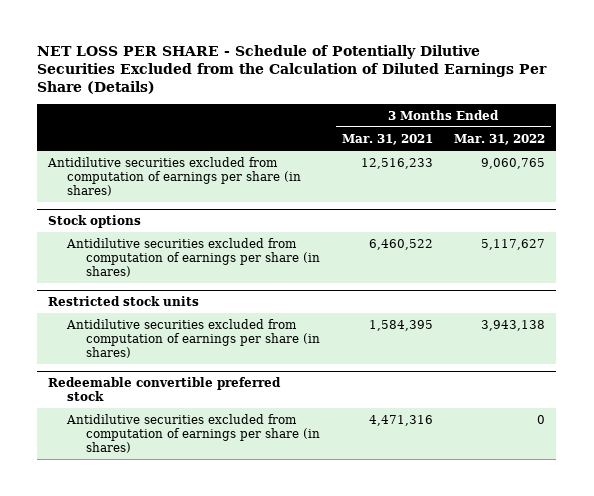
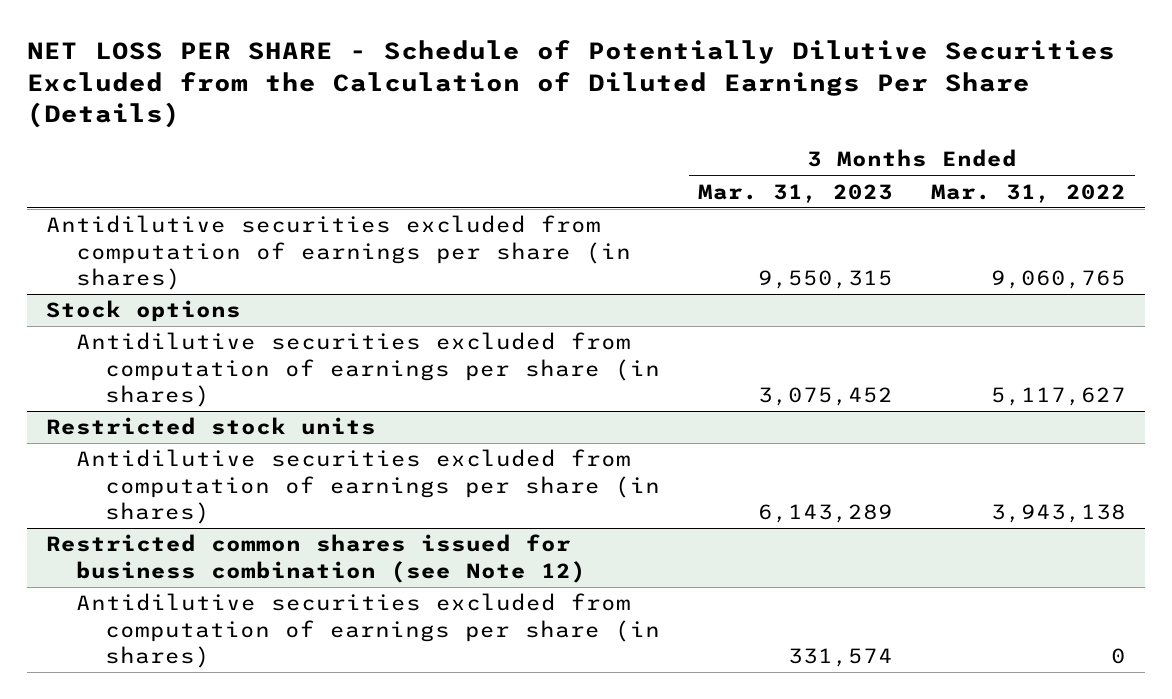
- | 3 Months Ended Mar. 31, 2021 | 3 Months Ended Mar. 31, 2022
+ | 3 Months Ended Mar. 31, 2023 | 3 Months Ended Mar. 31, 2022
- Redeemable convertible preferred stock
+ Restricted common shares issued for business combination (see Note 12)

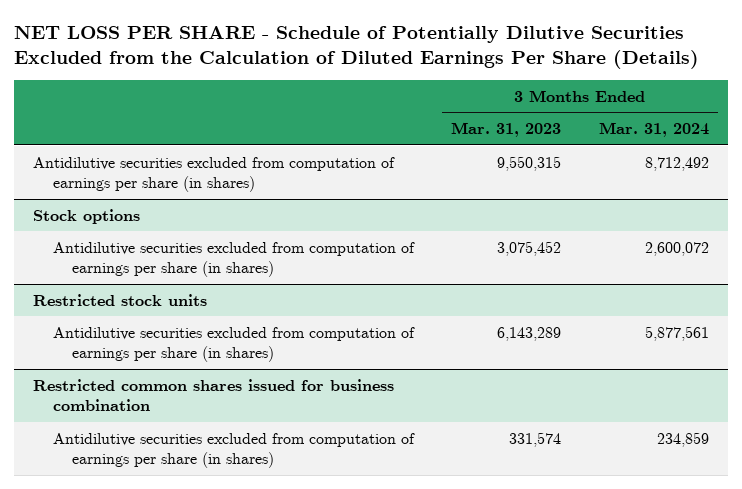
- | 3 Months Ended Mar. 31, 2023 | 3 Months Ended Mar. 31, 2022
+ | 3 Months Ended Mar. 31, 2023 | 3 Months Ended Mar. 31, 2024
- Restricted common shares issued for business combination (see Note 12)
+ Restricted common shares issued for business combination

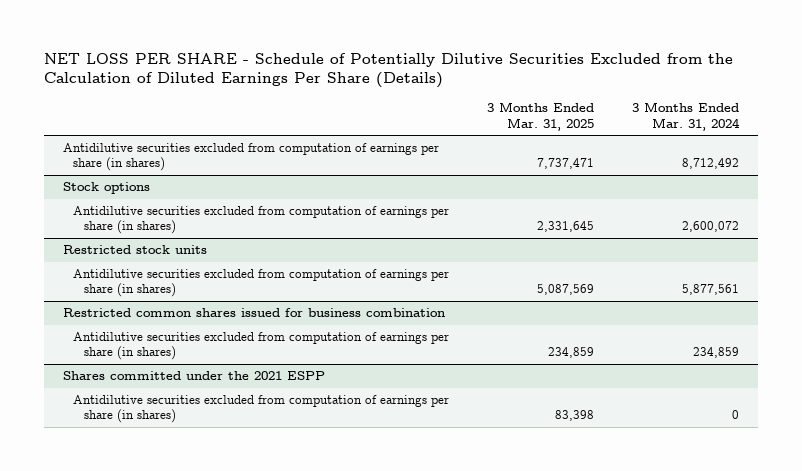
- | 3 Months Ended Mar. 31, 2023 | 3 Months Ended Mar. 31, 2024
+ | 3 Months Ended Mar. 31, 2025 | 3 Months Ended Mar. 31, 2024
+ Shares committed under the 2021 ESPP
+ Antidilutive securities excluded from computation of earnings per share (in shares) | 83,398 | 0

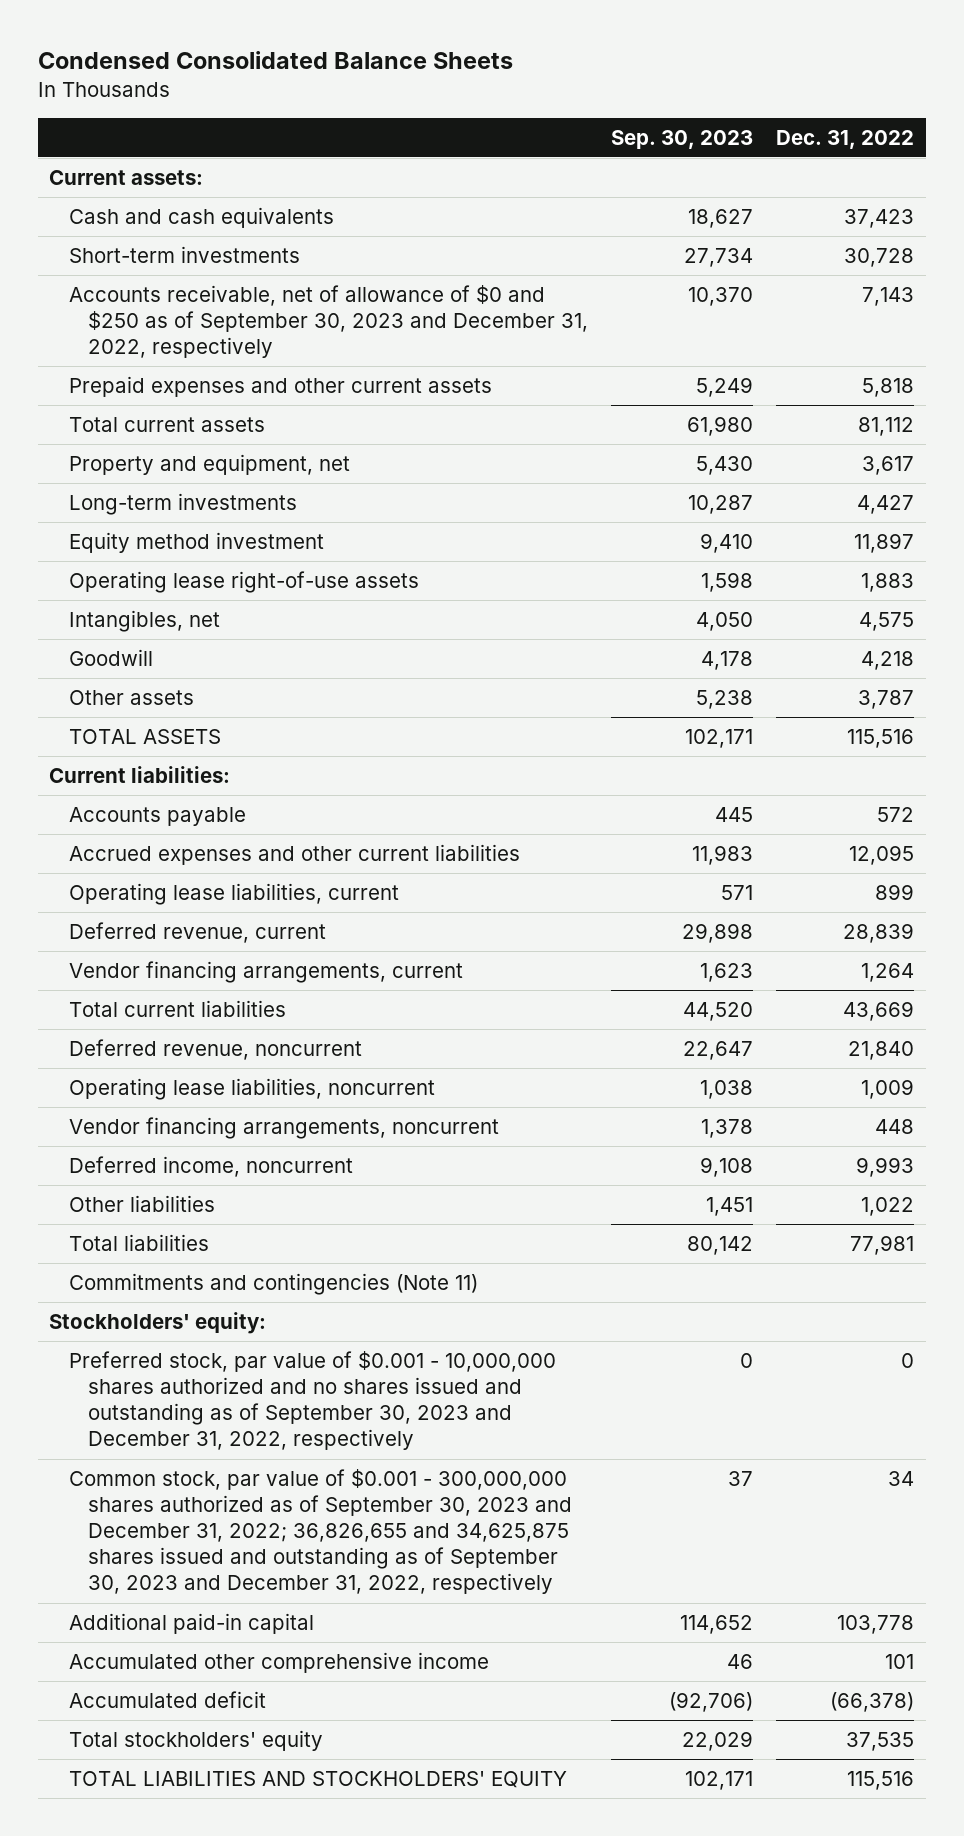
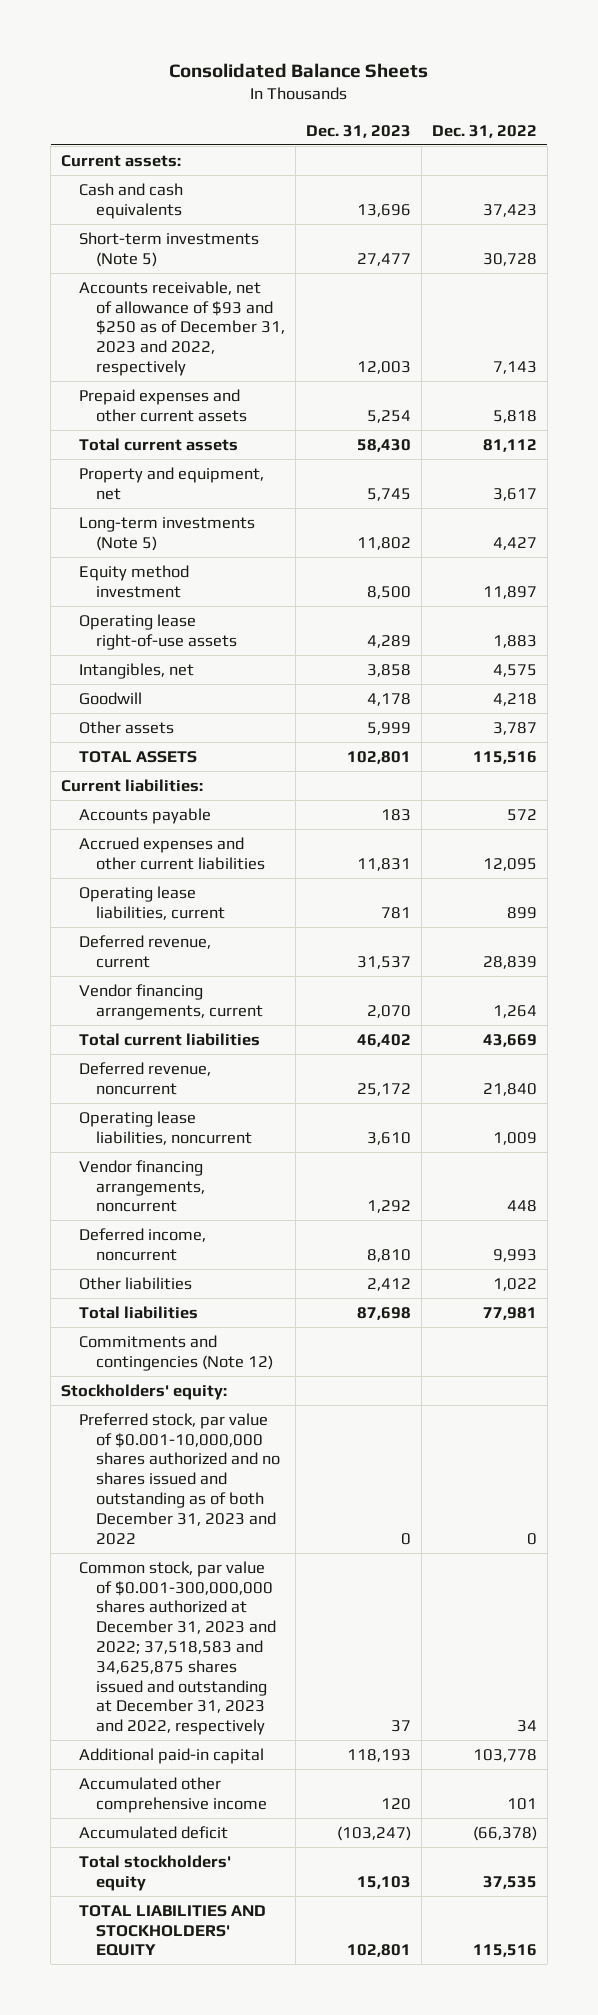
- Condensed Consolidated Balance Sheets
+ Consolidated Balance Sheets
- | Sep. 30, 2023 | Dec. 31, 2022
+ | Dec. 31, 2023 | Dec. 31, 2022
- Short-term investments | 27,734 | 30,728
- Accounts receivable, net of allowance of $0 and $250 as of September 30, 2023 and December 31, 2022, respectively | 10,370 | 7,143
+ Short-term investments (Note 5) | 27,477 | 30,728
+ Accounts receivable, net of allowance of $93 and $250 as of December 31, 2023 and 2022, respectively | 12,003 | 7,143
- Long-term investments | 10,287 | 4,427
+ Long-term investments (Note 5) | 11,802 | 4,427
- Commitments and contingencies (Note 11)
+ Commitments and contingencies (Note 12)
- Preferred stock, par value of $0.001 - 10,000,000 shares authorized and no shares issued and outstanding as of September 30, 2023 and December 31, 2022, respectively | 0 | 0
- Common stock, par value of $0.001 - 300,000,000 shares authorized as of September 30, 2023 and December 31, 2022; 36,826,655 and 34,625,875 shares issued and outstanding as of September 30, 2023 and December 31, 2022, respectively | 37 | 34
+ Preferred stock, par value of $0.001-10,000,000 shares authorized and no shares issued and outstanding as of both December 31, 2023 and 2022 | 0 | 0
+ Common stock, par value of $0.001-300,000,000 shares authorized at December 31, 2023 and 2022; 37,518,583 and 34,625,875 shares issued and outstanding at December 31, 2023 and 2022, respectively | 37 | 34

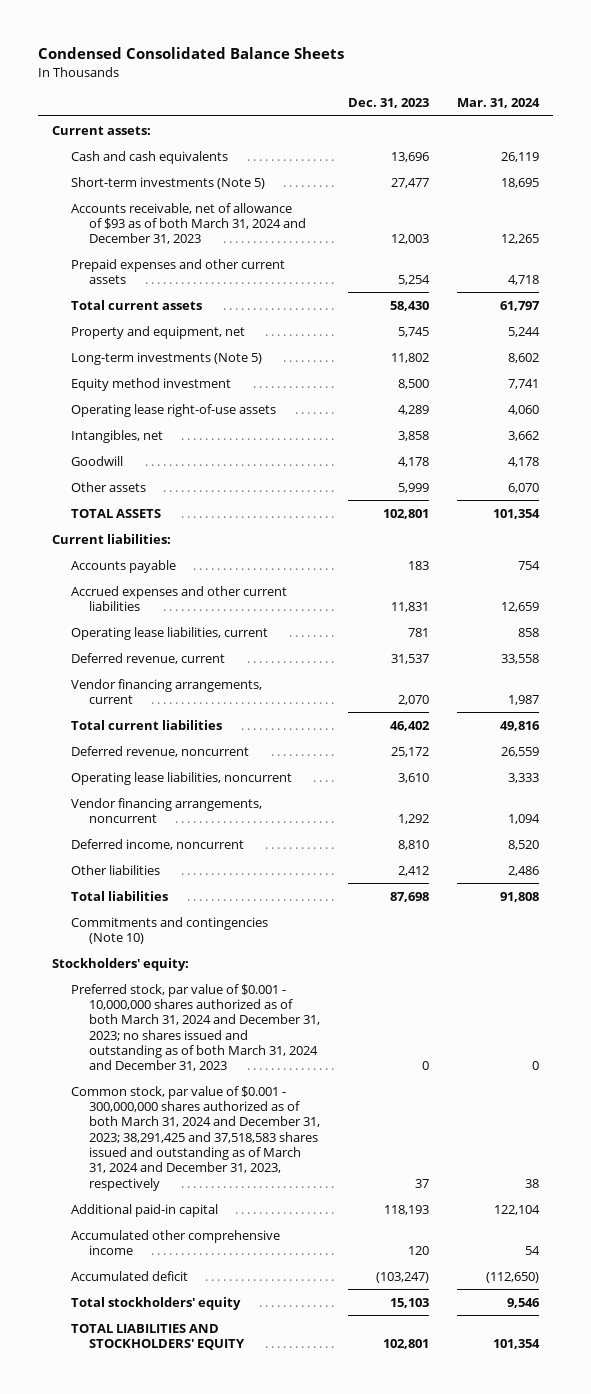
- Consolidated Balance Sheets
+ Condensed Consolidated Balance Sheets
- | Dec. 31, 2023 | Dec. 31, 2022
+ | Dec. 31, 2023 | Mar. 31, 2024
- Accounts receivable, net of allowance of $93 and $250 as of December 31, 2023 and 2022, respectively | 12,003 | 7,143
+ Accounts receivable, net of allowance of $93 as of both March 31, 2024 and December 31, 2023 | 12,003 | 12,265
- Commitments and contingencies (Note 12)
+ Commitments and contingencies (Note 10)
- Preferred stock, par value of $0.001-10,000,000 shares authorized and no shares issued and outstanding as of both December 31, 2023 and 2022 | 0 | 0
- Common stock, par value of $0.001-300,000,000 shares authorized at December 31, 2023 and 2022; 37,518,583 and 34,625,875 shares issued and outstanding at December 31, 2023 and 2022, respectively | 37 | 34
+ Preferred stock, par value of $0.001 - 10,000,000 shares authorized as of both March 31, 2024 and December 31, 2023; no shares issued and outstanding as of both March 31, 2024 and December 31, 2023 | 0 | 0
+ Common stock, par value of $0.001 - 300,000,000 shares authorized as of both March 31, 2024 and December 31, 2023; 38,291,425 and 37,518,583 shares issued and outstanding as of March 31, 2024 and December 31, 2023, respectively | 37 | 38

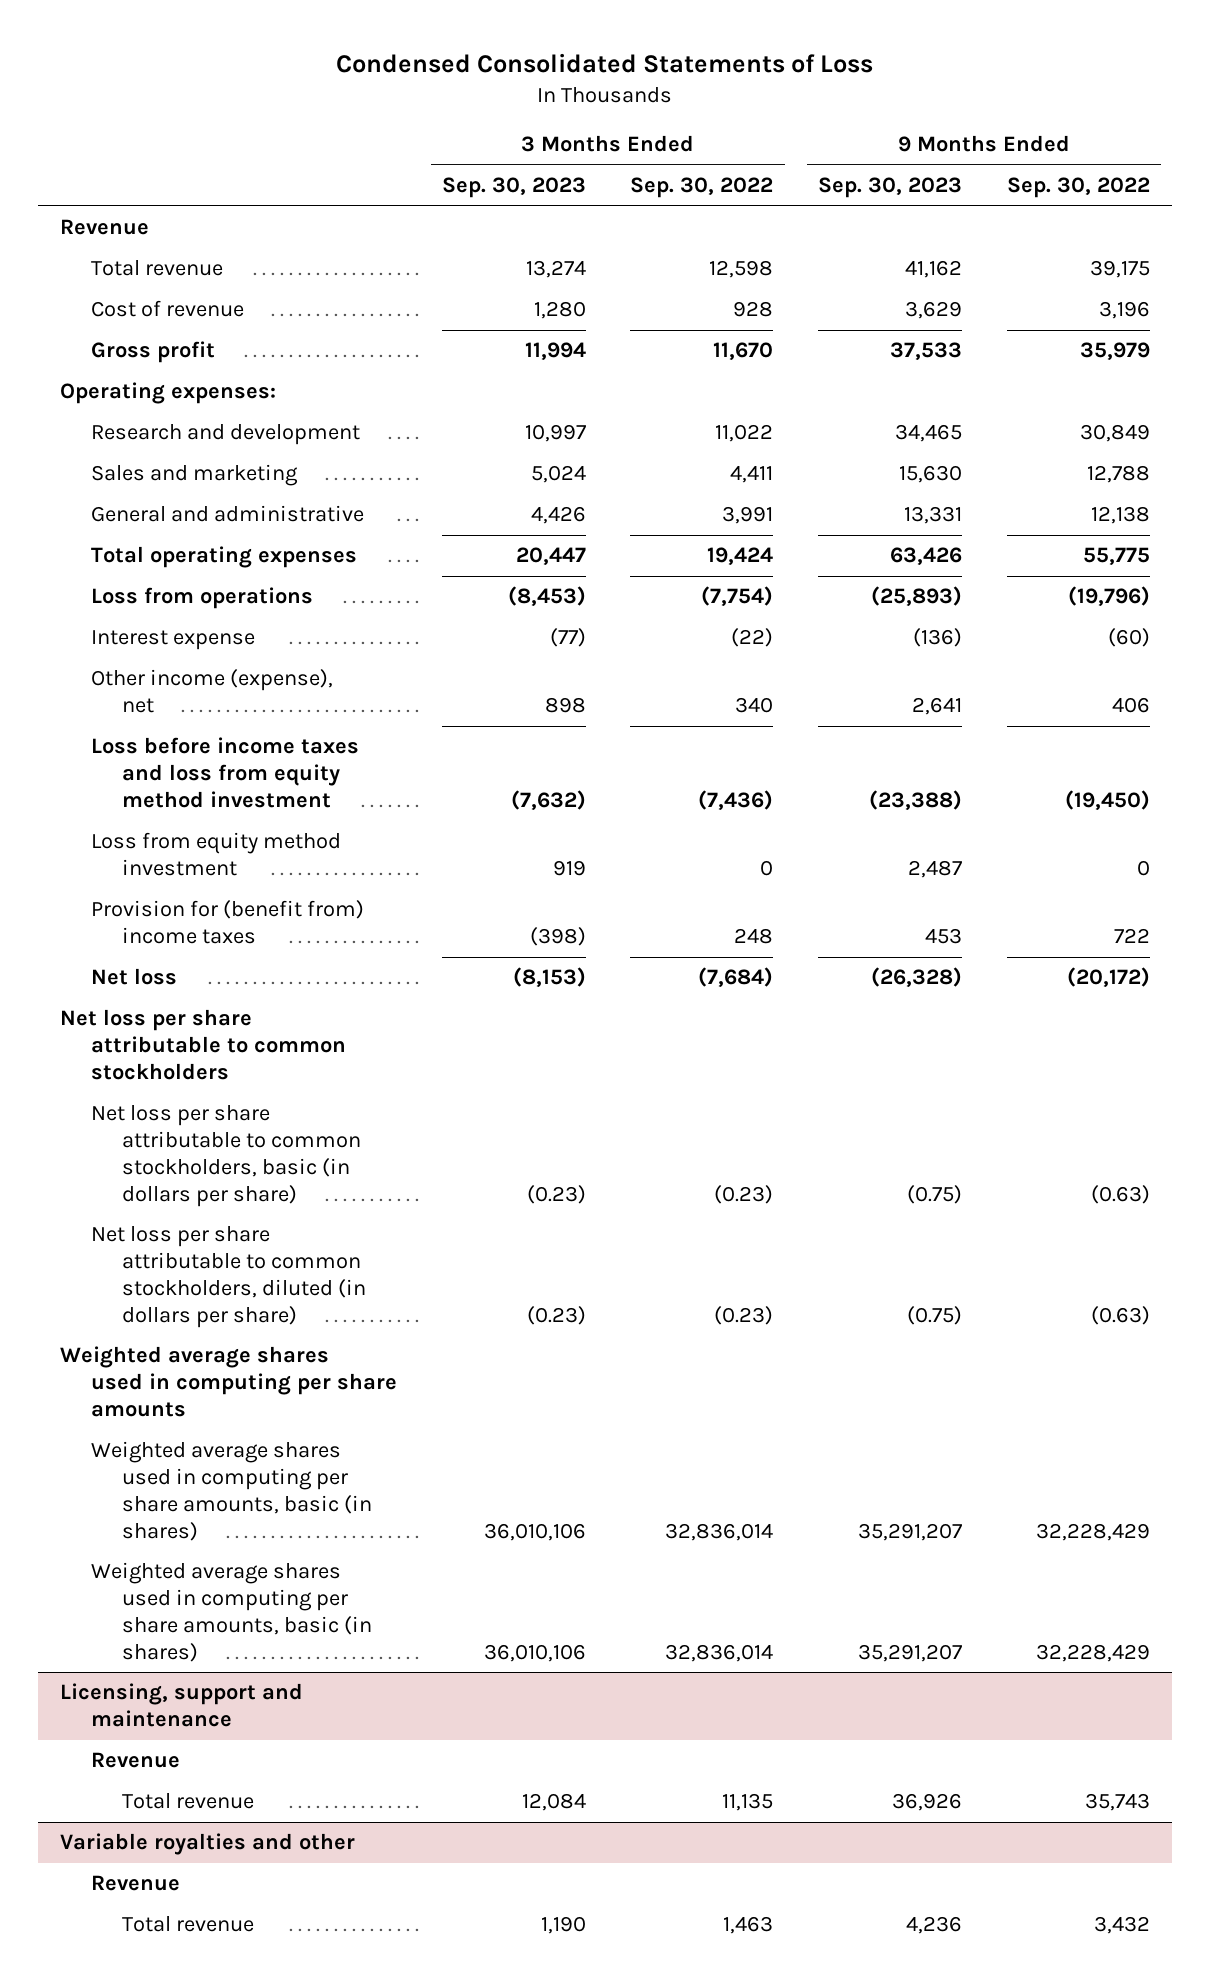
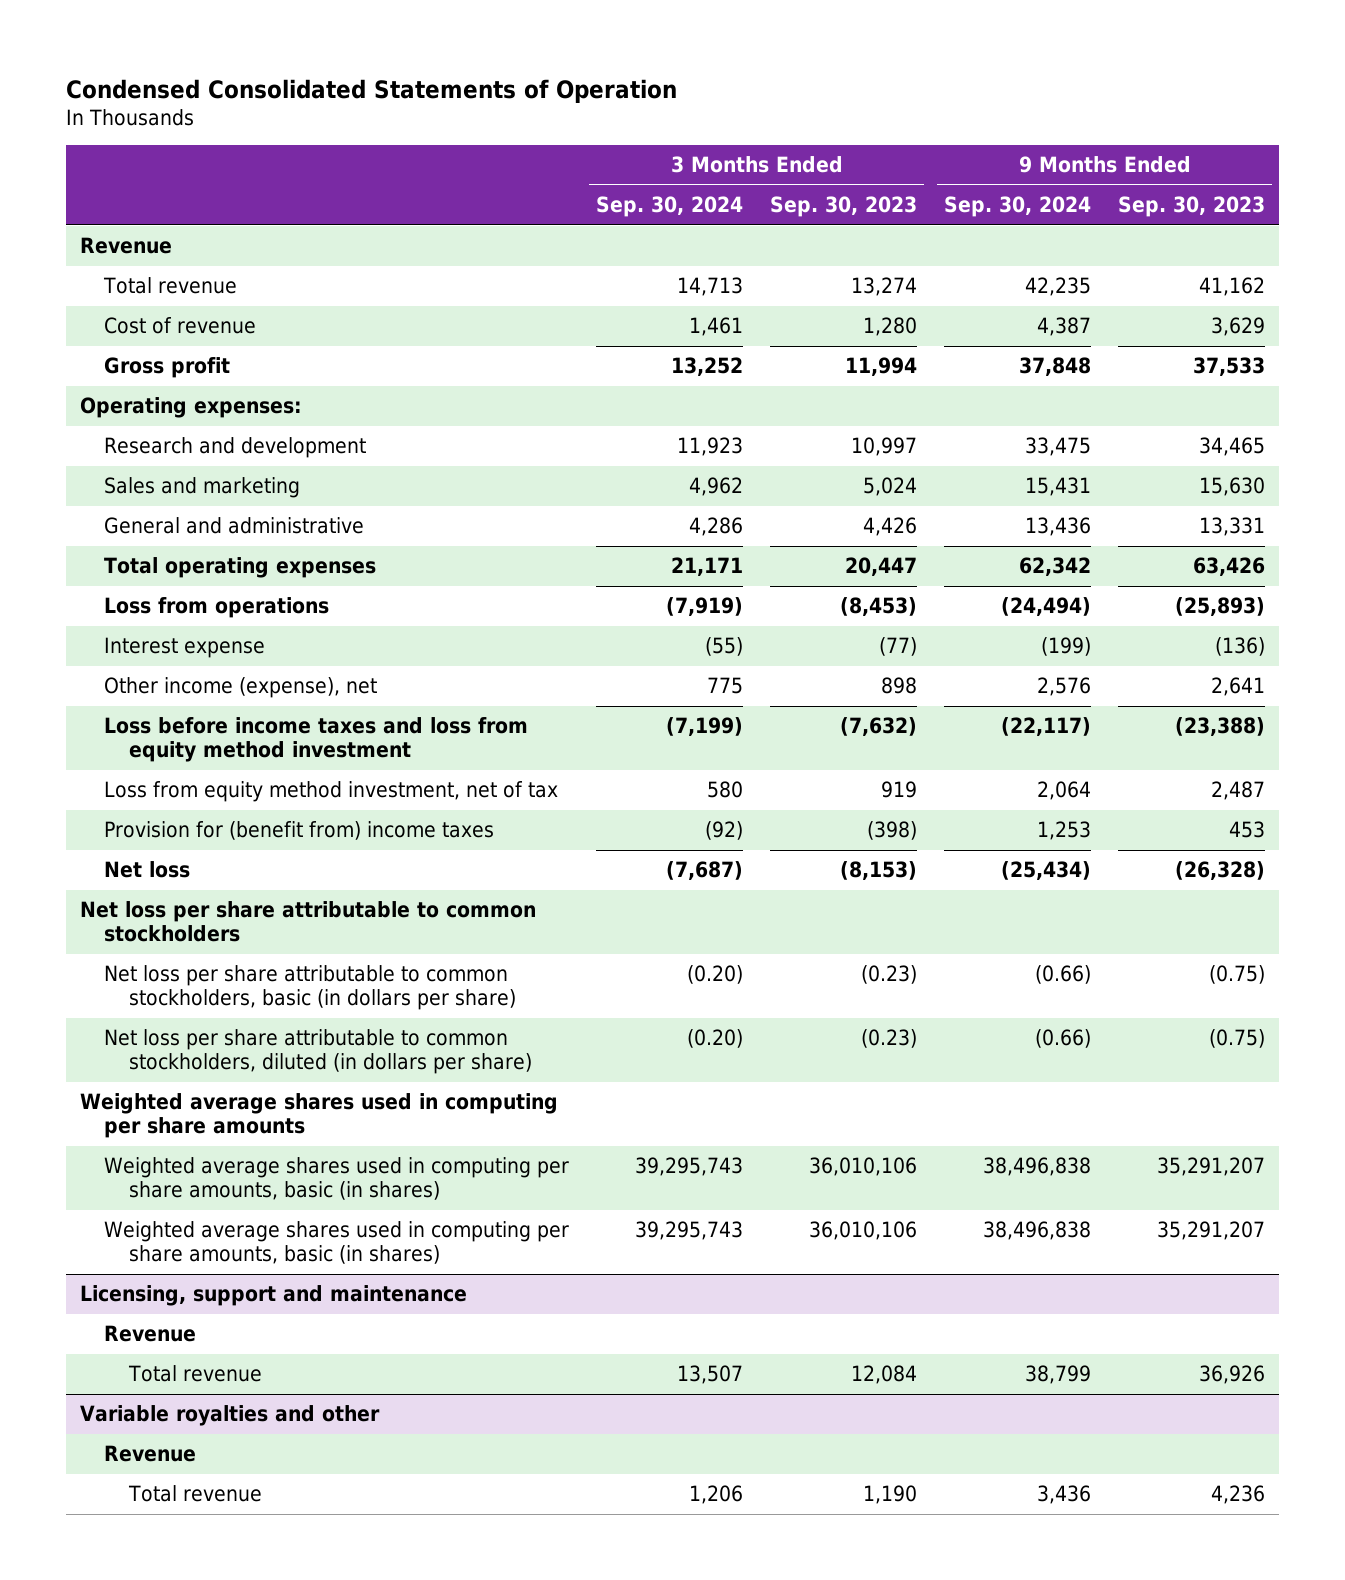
- Condensed Consolidated Statements of Loss
+ Condensed Consolidated Statements of Operation
- | 3 Months Ended Sep. 30, 2023 | 3 Months Ended Sep. 30, 2022 | 9 Months Ended Sep. 30, 2023 | 9 Months Ended Sep. 30, 2022
+ | 3 Months Ended Sep. 30, 2024 | 3 Months Ended Sep. 30, 2023 | 9 Months Ended Sep. 30, 2024 | 9 Months Ended Sep. 30, 2023
- Loss from equity method investment | 919 | 0 | 2,487 | 0
+ Loss from equity method investment, net of tax | 580 | 919 | 2,064 | 2,487

